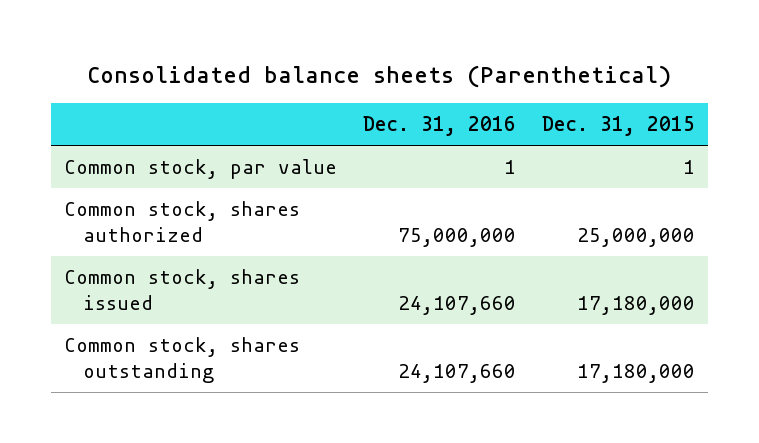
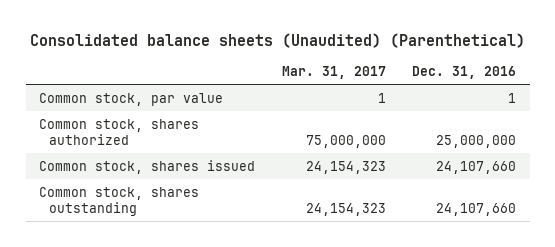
- Consolidated balance sheets (Parenthetical)
+ Consolidated balance sheets (Unaudited) (Parenthetical)
- | Dec. 31, 2016 | Dec. 31, 2015
+ | Mar. 31, 2017 | Dec. 31, 2016
- Common stock, shares authorized | 75,000,000 | 25,000,000
+ Common stock, shares authorized | 75,000,000 | 25,000,000

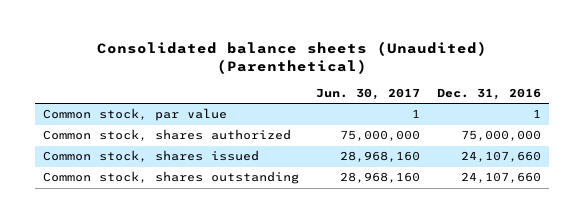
- | Mar. 31, 2017 | Dec. 31, 2016
+ | Jun. 30, 2017 | Dec. 31, 2016
- Common stock, shares authorized | 75,000,000 | 25,000,000
+ Common stock, shares authorized | 75,000,000 | 75,000,000

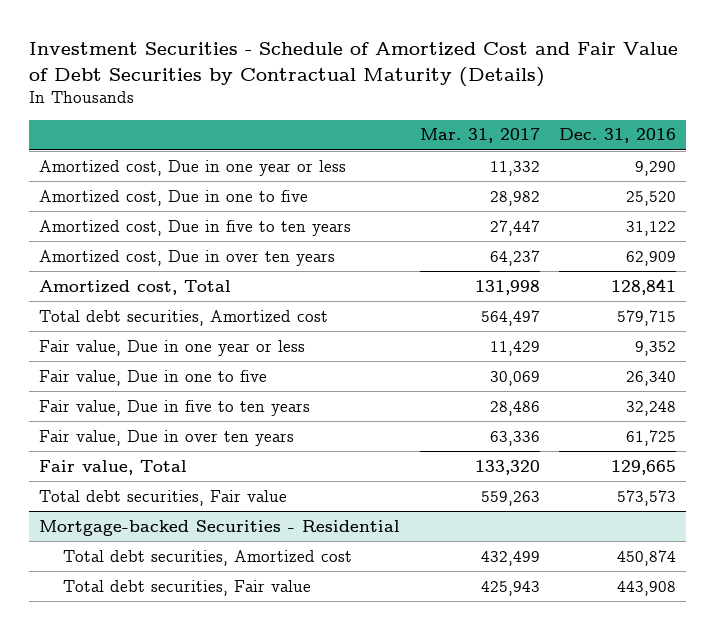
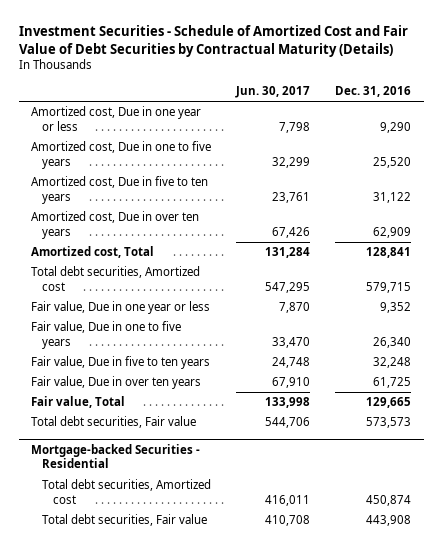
- | Mar. 31, 2017 | Dec. 31, 2016
+ | Jun. 30, 2017 | Dec. 31, 2016
- Amortized cost, Due in one to five | 28,982 | 25,520
+ Amortized cost, Due in one to five years | 32,299 | 25,520
- Fair value, Due in one to five | 30,069 | 26,340
+ Fair value, Due in one to five years | 33,470 | 26,340

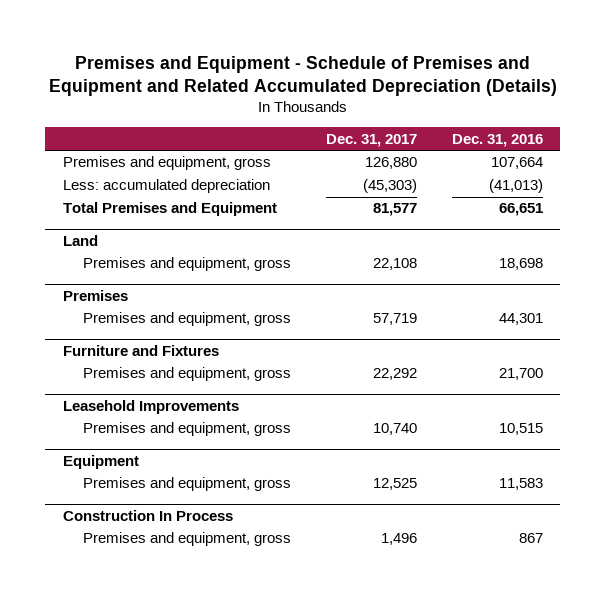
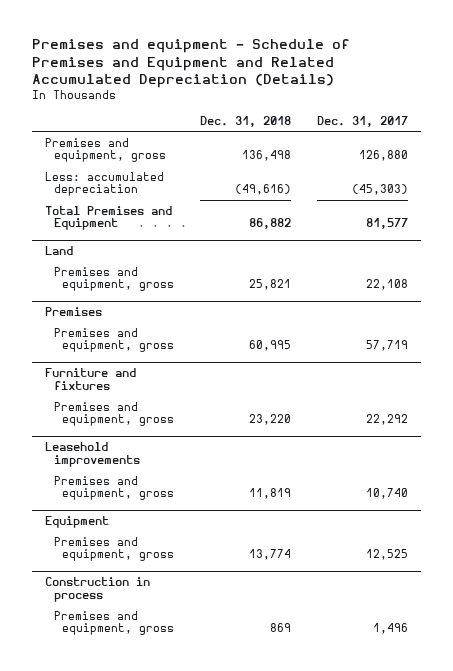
- Premises and Equipment - Schedule of Premises and Equipment and Related Accumulated Depreciation (Details)
+ Premises and equipment - Schedule of Premises and Equipment and Related Accumulated Depreciation (Details)
- | Dec. 31, 2017 | Dec. 31, 2016
+ | Dec. 31, 2018 | Dec. 31, 2017
- Furniture and Fixtures
+ Furniture and fixtures
- Leasehold Improvements
+ Leasehold improvements
- Construction In Process
+ Construction in process

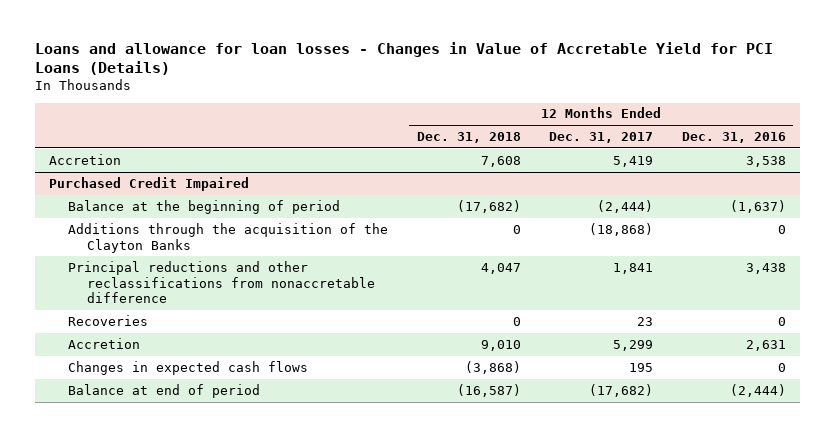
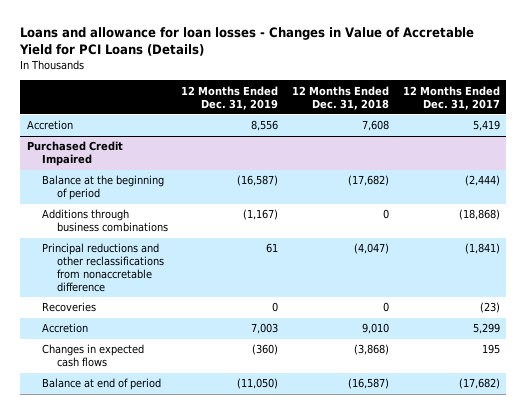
- | 12 Months Ended Dec. 31, 2018 | 12 Months Ended Dec. 31, 2017 | 12 Months Ended Dec. 31, 2016
+ | 12 Months Ended Dec. 31, 2019 | 12 Months Ended Dec. 31, 2018 | 12 Months Ended Dec. 31, 2017
@ Purchased Credit Impaired
- Additions through the acquisition of the Clayton Banks | 0 | (18,868) | 0
- Principal reductions and other reclassifications from nonaccretable difference | 4,047 | 1,841 | 3,438
- Recoveries | 0 | 23 | 0
+ Additions through business combinations | (1,167) | 0 | (18,868)
+ Principal reductions and other reclassifications from nonaccretable difference | 61 | (4,047) | (1,841)
+ Recoveries | 0 | 0 | (23)

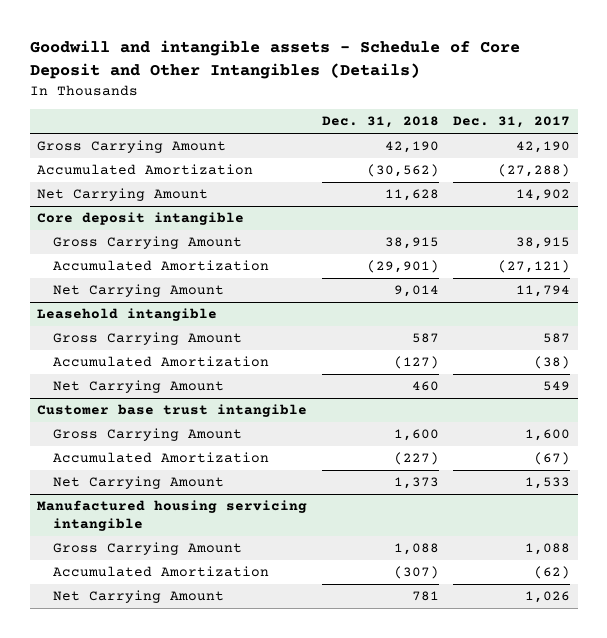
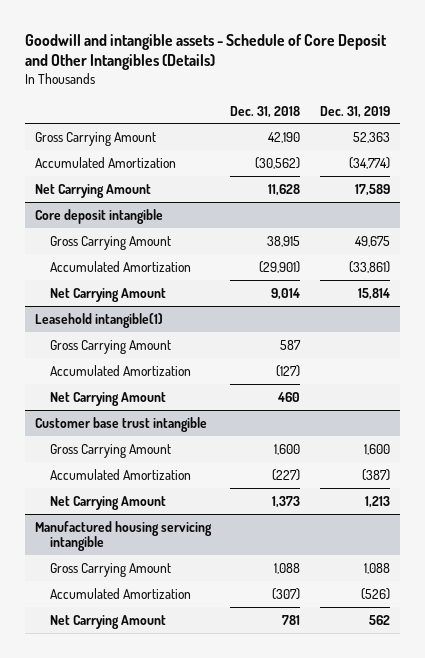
- | Dec. 31, 2018 | Dec. 31, 2017
+ | Dec. 31, 2018 | Dec. 31, 2019
- Leasehold intangible
+ Leasehold intangible(1)

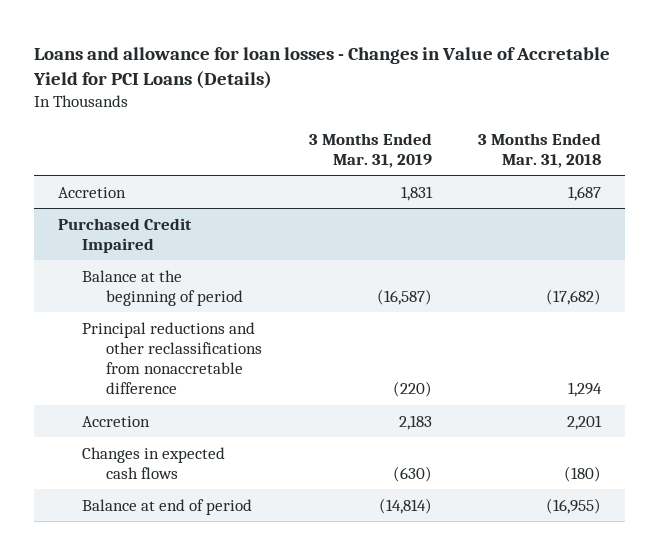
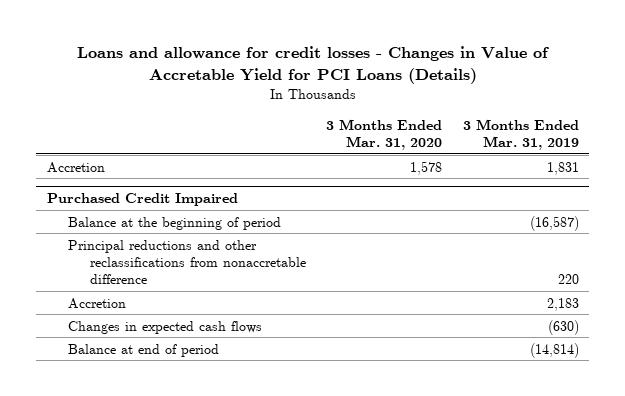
- Loans and allowance for loan losses - Changes in Value of Accretable Yield for PCI Loans (Details)
+ Loans and allowance for credit losses - Changes in Value of Accretable Yield for PCI Loans (Details)
- | 3 Months Ended Mar. 31, 2019 | 3 Months Ended Mar. 31, 2018
+ | 3 Months Ended Mar. 31, 2020 | 3 Months Ended Mar. 31, 2019
@ Purchased Credit Impaired
- Principal reductions and other reclassifications from nonaccretable difference | (220) | 1,294
+ Principal reductions and other reclassifications from nonaccretable difference | | 220

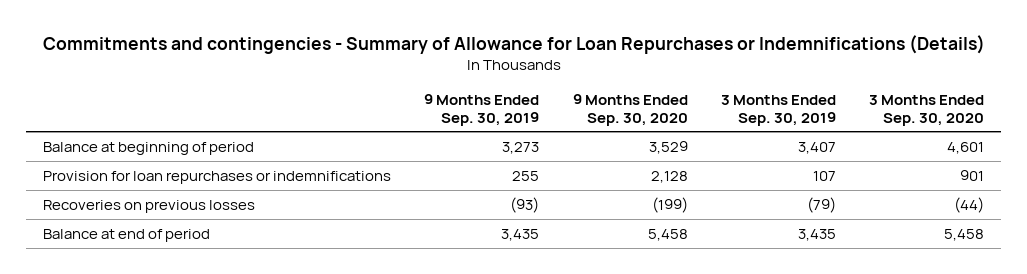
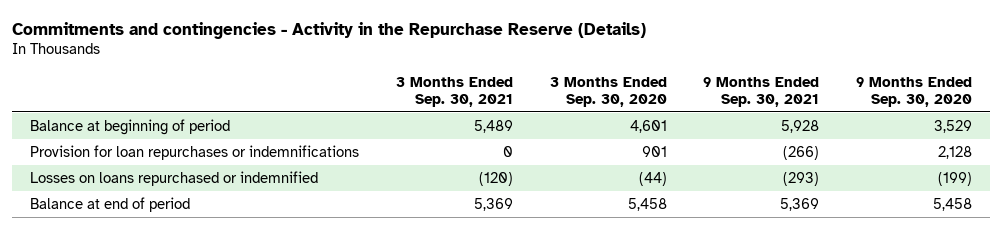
- Commitments and contingencies - Summary of Allowance for Loan Repurchases or Indemnifications (Details)
+ Commitments and contingencies - Activity in the Repurchase Reserve (Details)
- | 9 Months Ended Sep. 30, 2019 | 9 Months Ended Sep. 30, 2020 | 3 Months Ended Sep. 30, 2019 | 3 Months Ended Sep. 30, 2020
+ | 3 Months Ended Sep. 30, 2021 | 3 Months Ended Sep. 30, 2020 | 9 Months Ended Sep. 30, 2021 | 9 Months Ended Sep. 30, 2020
- Recoveries on previous losses | (93) | (199) | (79) | (44)
+ Losses on loans repurchased or indemnified | (120) | (44) | (293) | (199)

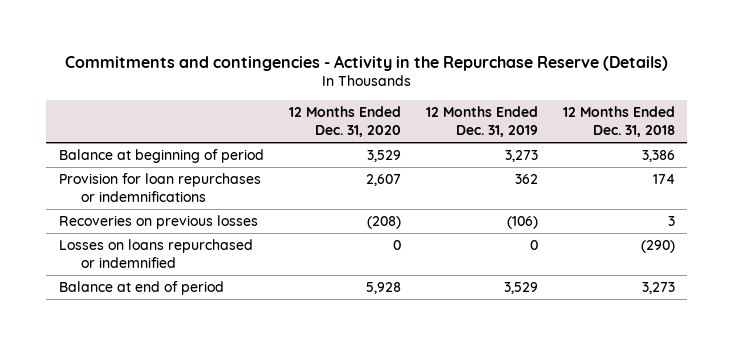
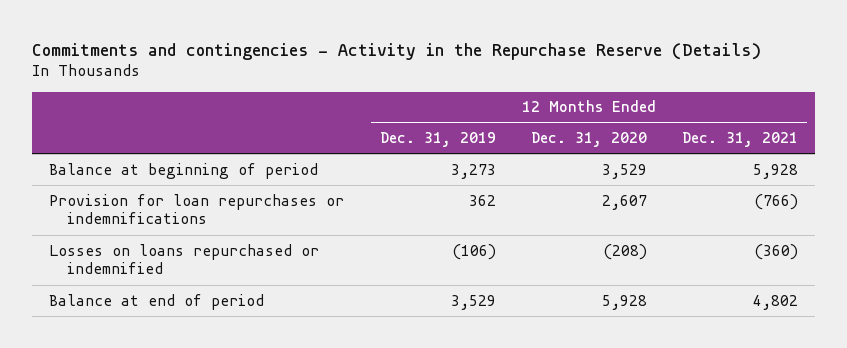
- | 12 Months Ended Dec. 31, 2020 | 12 Months Ended Dec. 31, 2019 | 12 Months Ended Dec. 31, 2018
+ | 12 Months Ended Dec. 31, 2019 | 12 Months Ended Dec. 31, 2020 | 12 Months Ended Dec. 31, 2021
- Recoveries on previous losses | (208) | (106) | 3
- Losses on loans repurchased or indemnified | 0 | 0 | (290)
+ Losses on loans repurchased or indemnified | (106) | (208) | (360)

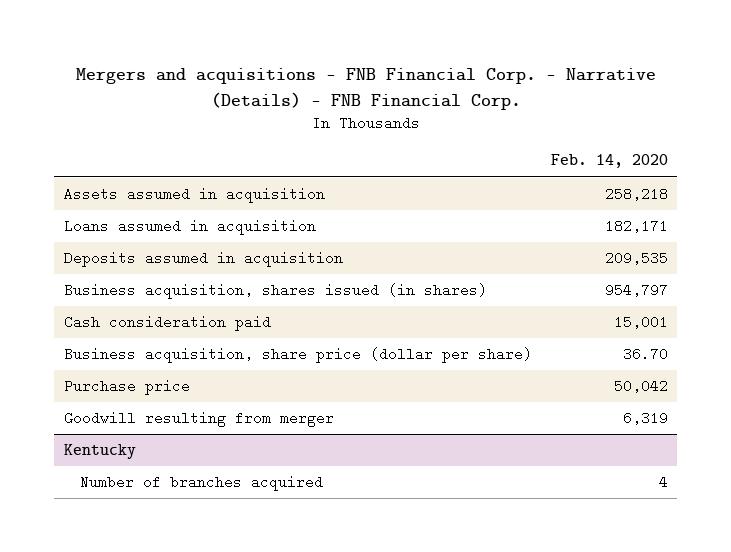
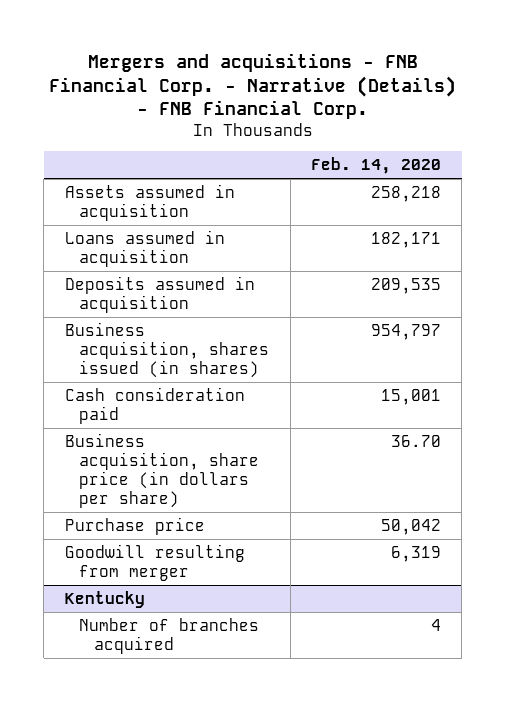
- Business acquisition, share price (dollar per share) | 36.70
+ Business acquisition, share price (in dollars per share) | 36.70

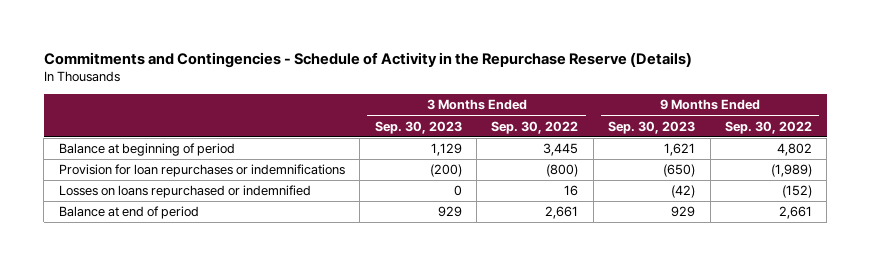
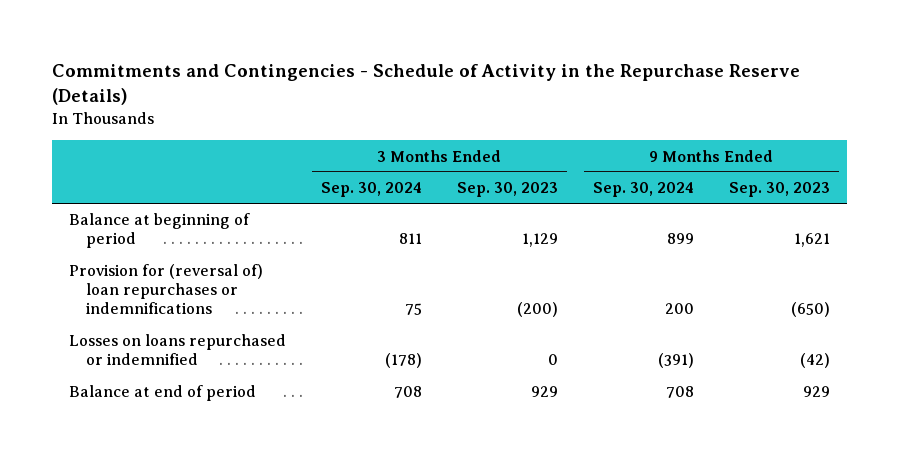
- | 3 Months Ended Sep. 30, 2023 | 3 Months Ended Sep. 30, 2022 | 9 Months Ended Sep. 30, 2023 | 9 Months Ended Sep. 30, 2022
+ | 3 Months Ended Sep. 30, 2024 | 3 Months Ended Sep. 30, 2023 | 9 Months Ended Sep. 30, 2024 | 9 Months Ended Sep. 30, 2023
- Provision for loan repurchases or indemnifications | (200) | (800) | (650) | (1,989)
+ Provision for (reversal of) loan repurchases or indemnifications | 75 | (200) | 200 | (650)

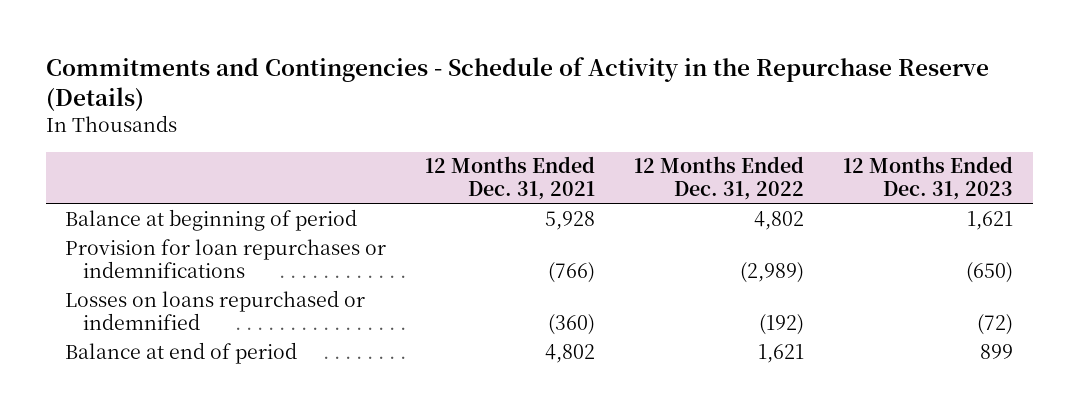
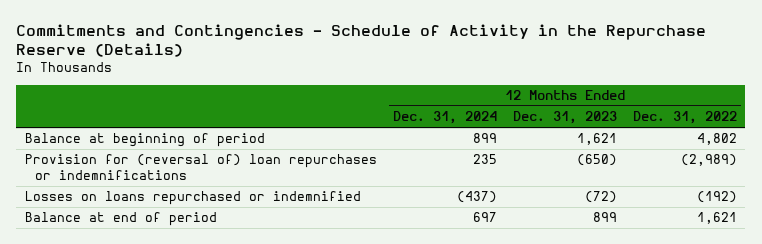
- | 12 Months Ended Dec. 31, 2021 | 12 Months Ended Dec. 31, 2022 | 12 Months Ended Dec. 31, 2023
+ | 12 Months Ended Dec. 31, 2024 | 12 Months Ended Dec. 31, 2023 | 12 Months Ended Dec. 31, 2022
- Provision for loan repurchases or indemnifications | (766) | (2,989) | (650)
+ Provision for (reversal of) loan repurchases or indemnifications | 235 | (650) | (2,989)

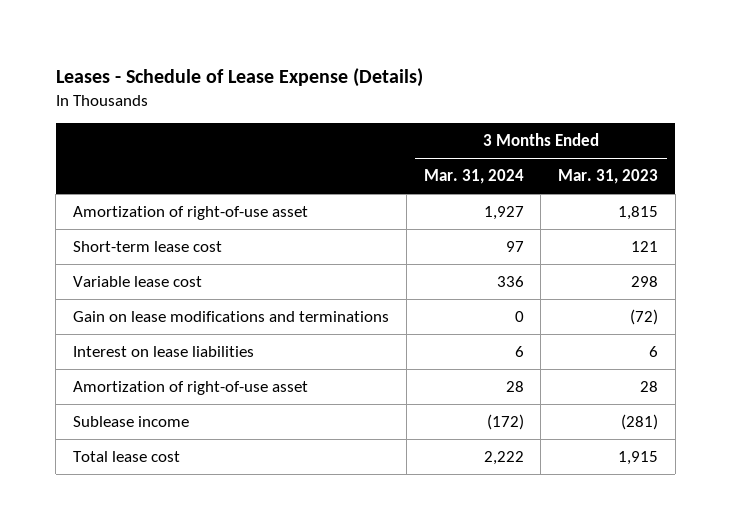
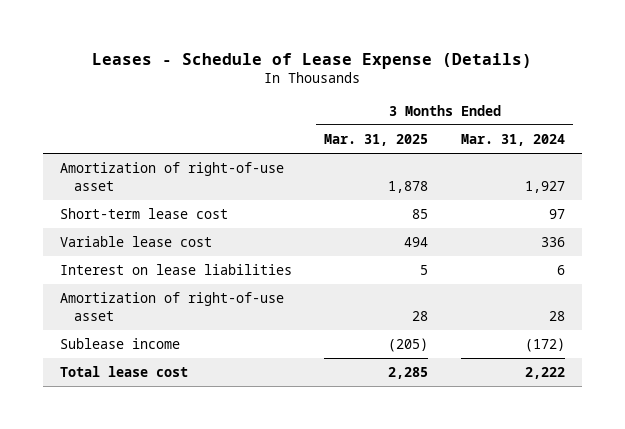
- | 3 Months Ended Mar. 31, 2024 | 3 Months Ended Mar. 31, 2023
+ | 3 Months Ended Mar. 31, 2025 | 3 Months Ended Mar. 31, 2024
- Gain on lease modifications and terminations | 0 | (72)

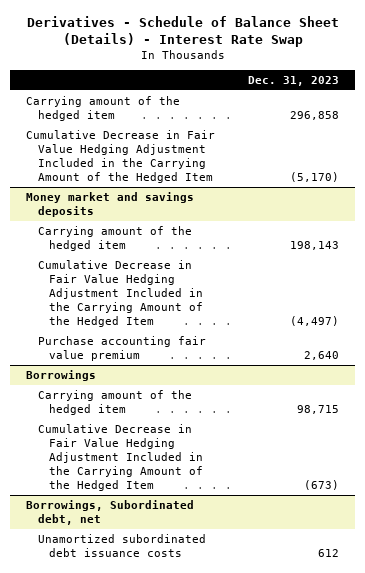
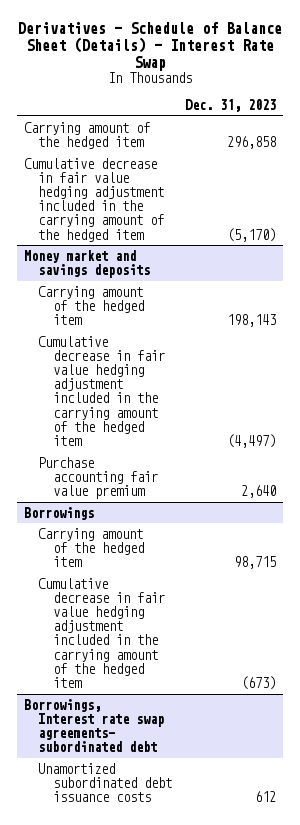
- Cumulative Decrease in Fair Value Hedging Adjustment Included in the Carrying Amount of the Hedged Item | (5,170)
+ Cumulative decrease in fair value hedging adjustment included in the carrying amount of the hedged item | (5,170)
@ Money market and savings deposits
- Cumulative Decrease in Fair Value Hedging Adjustment Included in the Carrying Amount of the Hedged Item | (4,497)
+ Cumulative decrease in fair value hedging adjustment included in the carrying amount of the hedged item | (4,497)
@ Borrowings
- Cumulative Decrease in Fair Value Hedging Adjustment Included in the Carrying Amount of the Hedged Item | (673)
- Borrowings, Subordinated debt, net
@ Borrowings
+ Cumulative decrease in fair value hedging adjustment included in the carrying amount of the hedged item | (673)
+ Borrowings, Interest rate swap agreements- subordinated debt

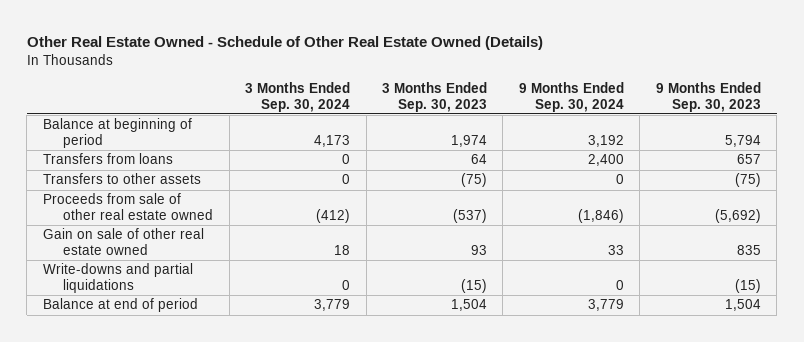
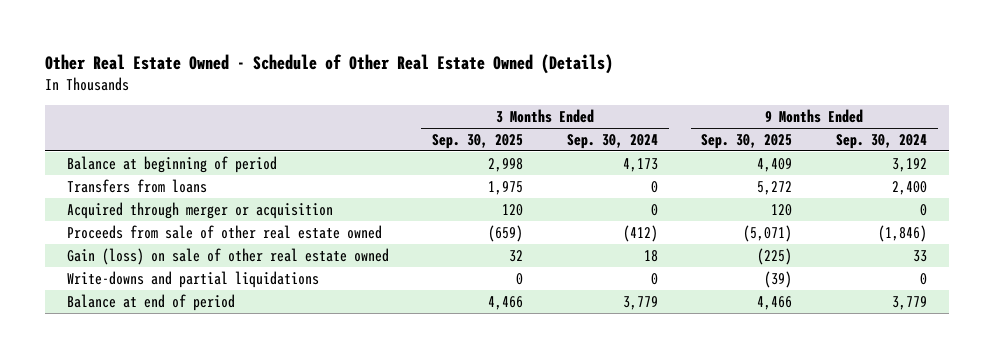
- | 3 Months Ended Sep. 30, 2024 | 3 Months Ended Sep. 30, 2023 | 9 Months Ended Sep. 30, 2024 | 9 Months Ended Sep. 30, 2023
+ | 3 Months Ended Sep. 30, 2025 | 3 Months Ended Sep. 30, 2024 | 9 Months Ended Sep. 30, 2025 | 9 Months Ended Sep. 30, 2024
- Transfers to other assets | 0 | (75) | 0 | (75)
+ Acquired through merger or acquisition | 120 | 0 | 120 | 0
- Gain on sale of other real estate owned | 18 | 93 | 33 | 835
+ Gain (loss) on sale of other real estate owned | 32 | 18 | (225) | 33

